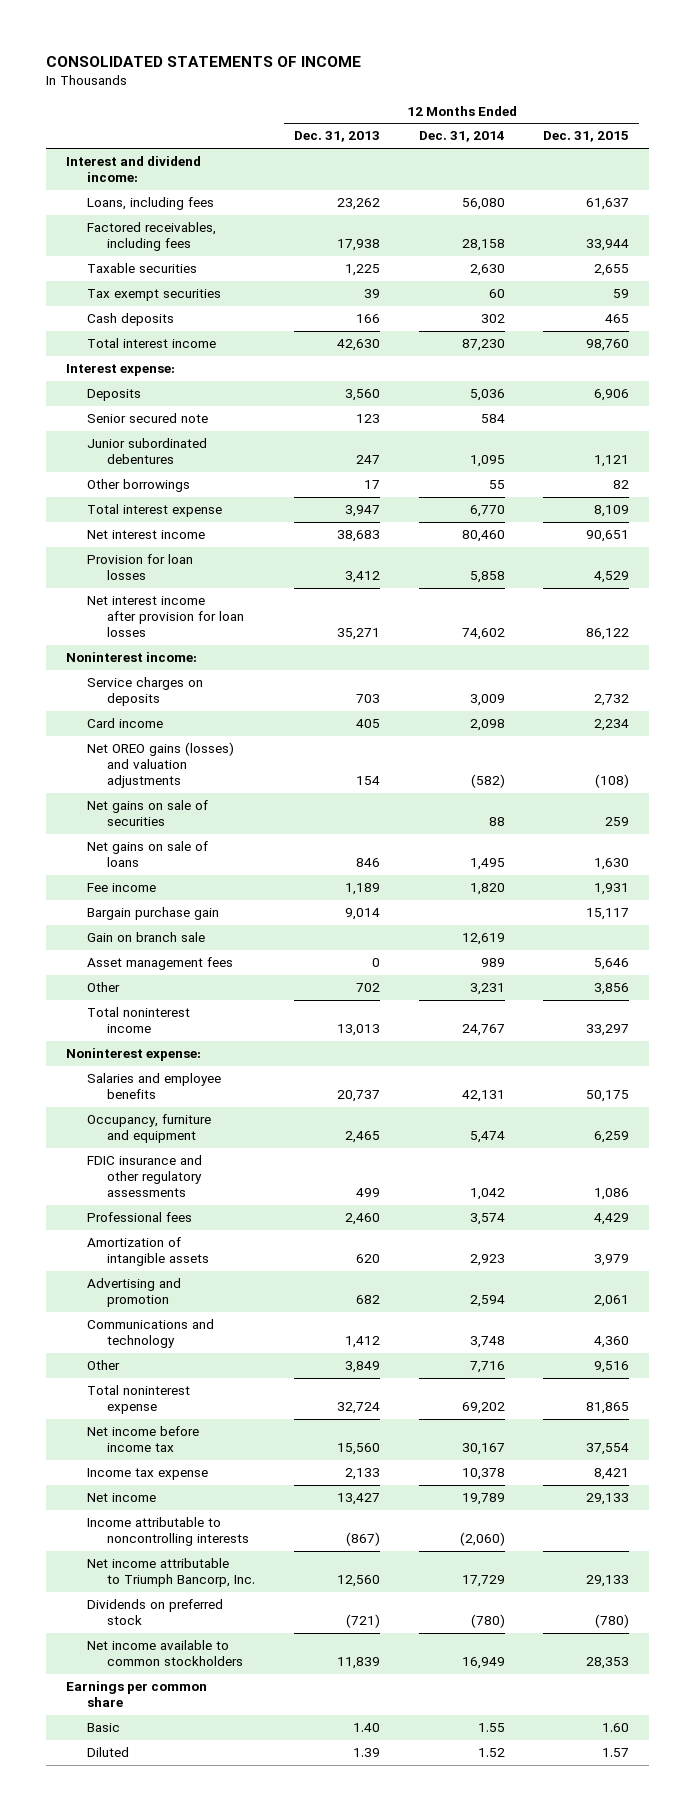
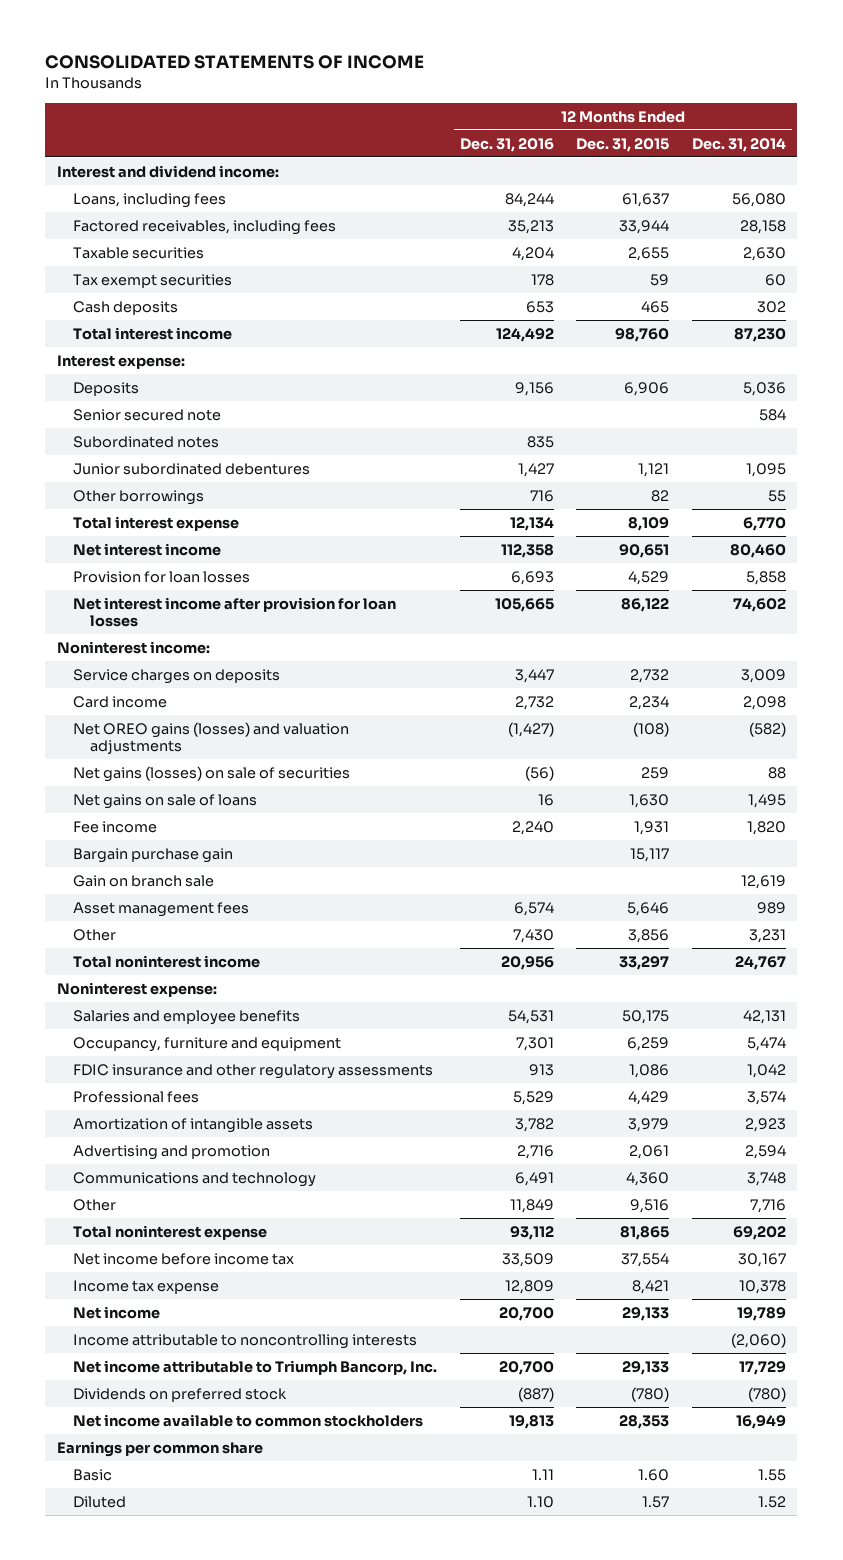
- | 12 Months Ended Dec. 31, 2013 | 12 Months Ended Dec. 31, 2014 | 12 Months Ended Dec. 31, 2015
+ | 12 Months Ended Dec. 31, 2016 | 12 Months Ended Dec. 31, 2015 | 12 Months Ended Dec. 31, 2014
+ Subordinated notes | 835 | |
- Net gains on sale of securities | | 88 | 259
+ Net gains (losses) on sale of securities | (56) | 259 | 88

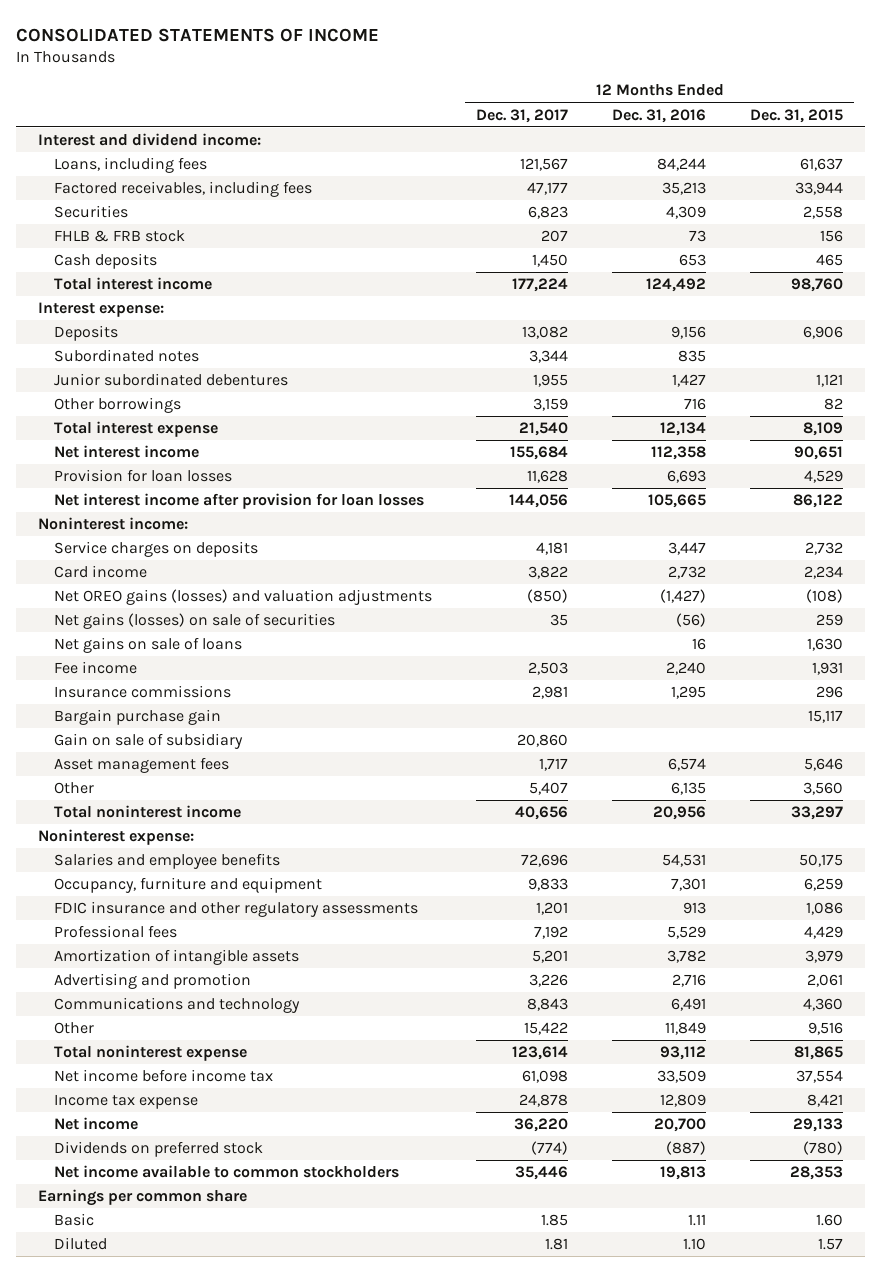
- | 12 Months Ended Dec. 31, 2016 | 12 Months Ended Dec. 31, 2015 | 12 Months Ended Dec. 31, 2014
+ | 12 Months Ended Dec. 31, 2017 | 12 Months Ended Dec. 31, 2016 | 12 Months Ended Dec. 31, 2015
- Taxable securities | 4,204 | 2,655 | 2,630
- Tax exempt securities | 178 | 59 | 60
+ Securities | 6,823 | 4,309 | 2,558
+ FHLB & FRB stock | 207 | 73 | 156
- Senior secured note | | | 584
+ Insurance commissions | 2,981 | 1,295 | 296
- Gain on branch sale | | | 12,619
+ Gain on sale of subsidiary | 20,860 | |
- Other | 7,430 | 3,856 | 3,231
+ Other | 5,407 | 6,135 | 3,560
- Income attributable to noncontrolling interests | | | (2,060)
- Net income attributable to Triumph Bancorp, Inc. | 20,700 | 29,133 | 17,729

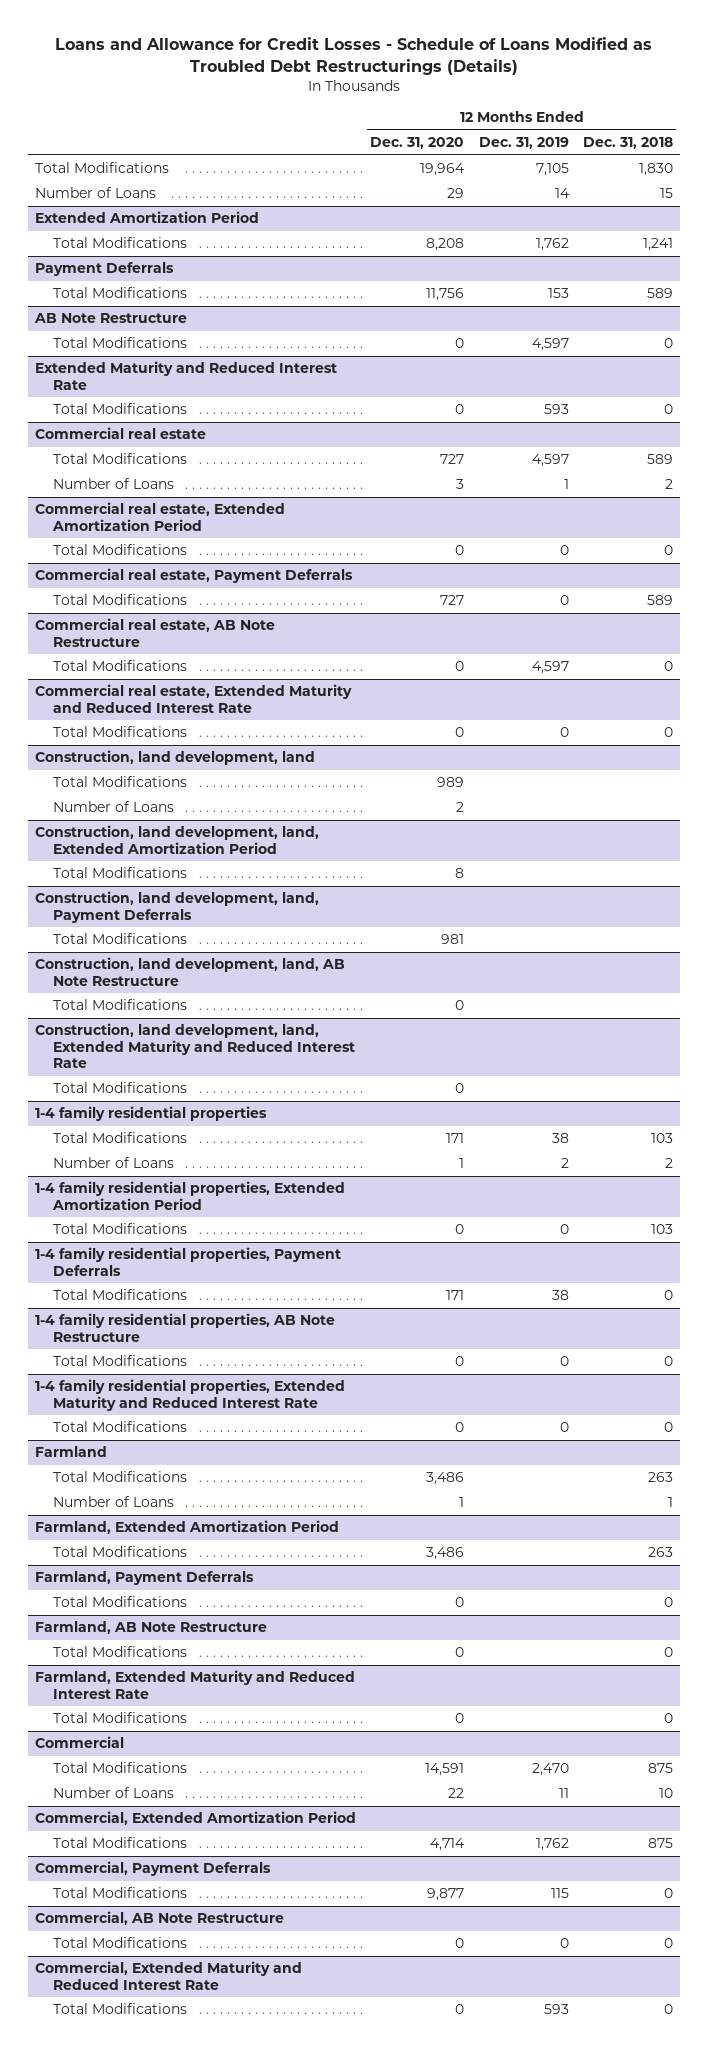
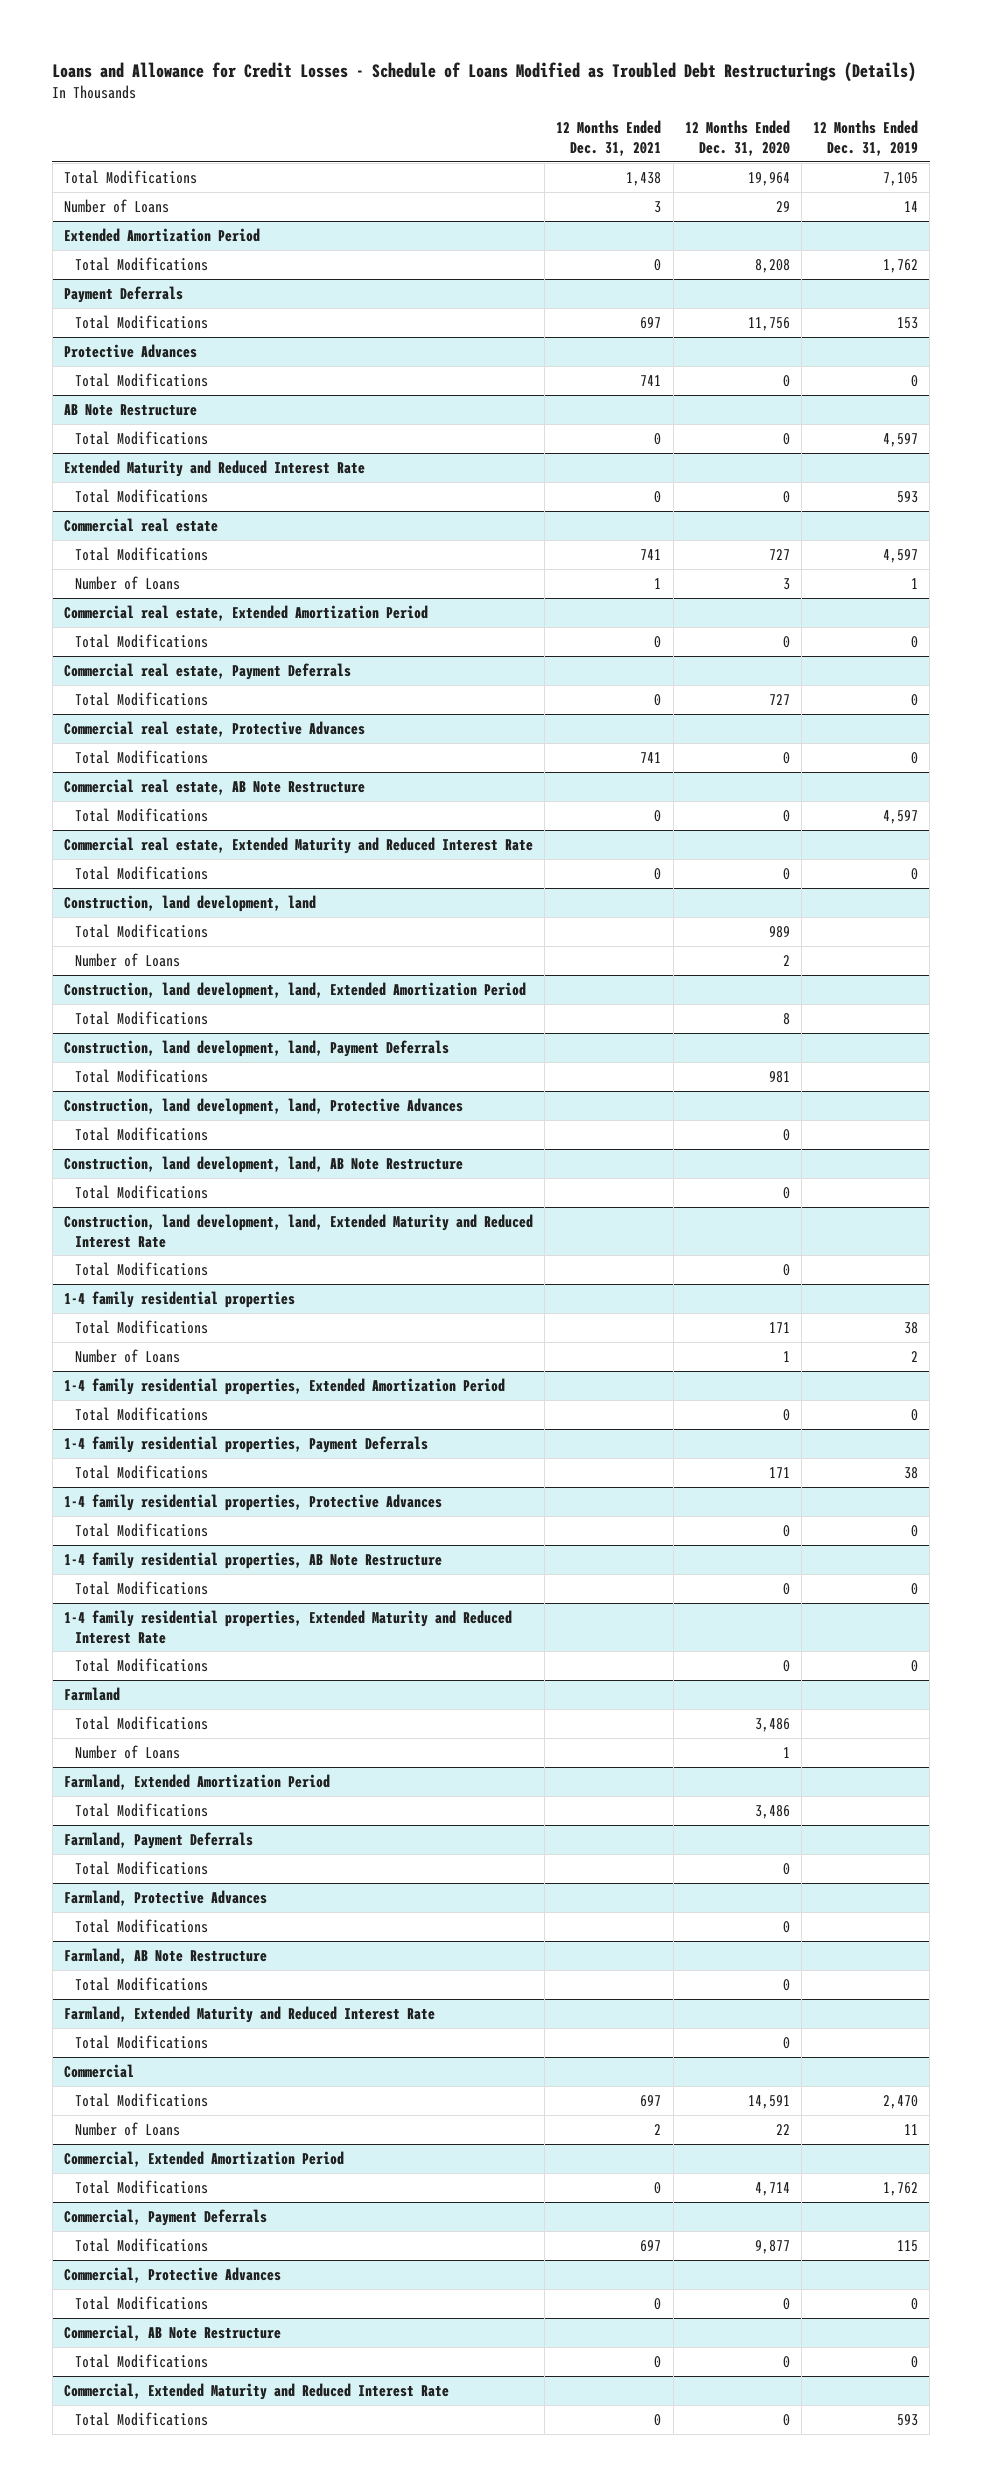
- | 12 Months Ended Dec. 31, 2020 | 12 Months Ended Dec. 31, 2019 | 12 Months Ended Dec. 31, 2018
+ | 12 Months Ended Dec. 31, 2021 | 12 Months Ended Dec. 31, 2020 | 12 Months Ended Dec. 31, 2019
+ Protective Advances
+ Total Modifications | 741 | 0 | 0
+ Commercial real estate, Protective Advances
+ Total Modifications | 741 | 0 | 0
+ Construction, land development, land, Protective Advances
+ Total Modifications | | 0 |
+ 1-4 family residential properties, Protective Advances
+ Total Modifications | | 0 | 0
+ Farmland, Protective Advances
+ Total Modifications | | 0 |
+ Commercial, Protective Advances
+ Total Modifications | 0 | 0 | 0

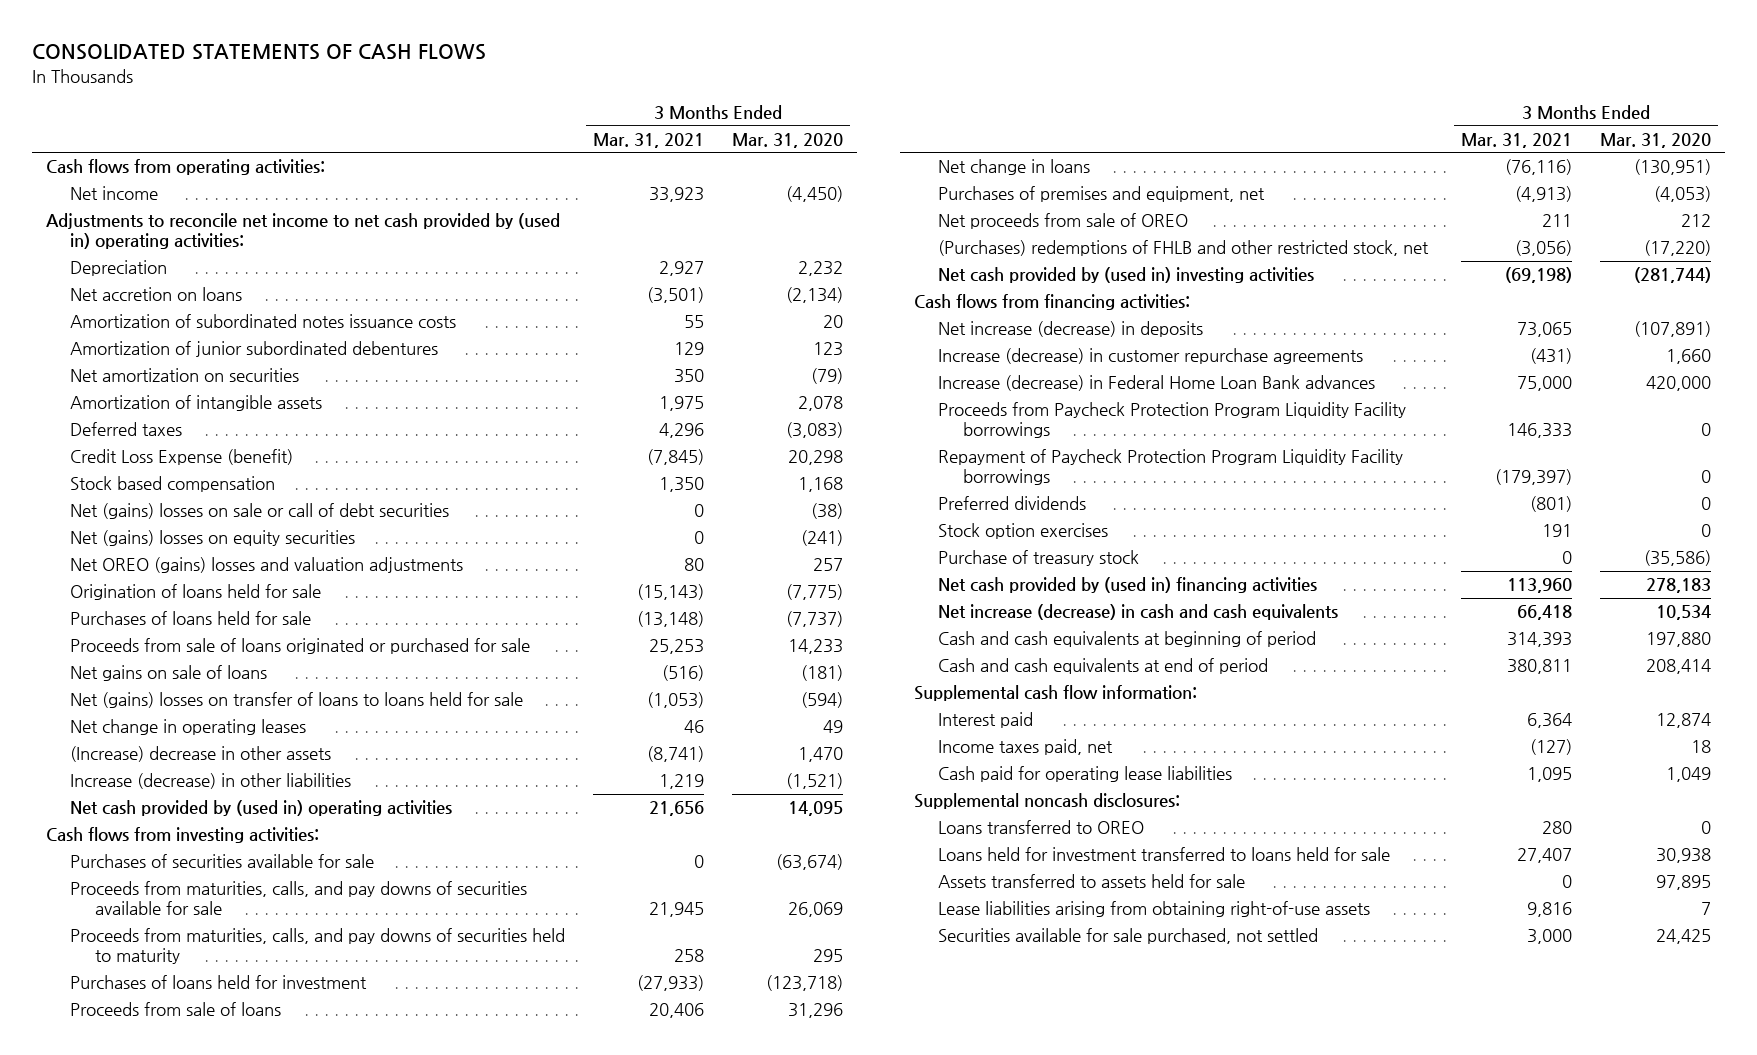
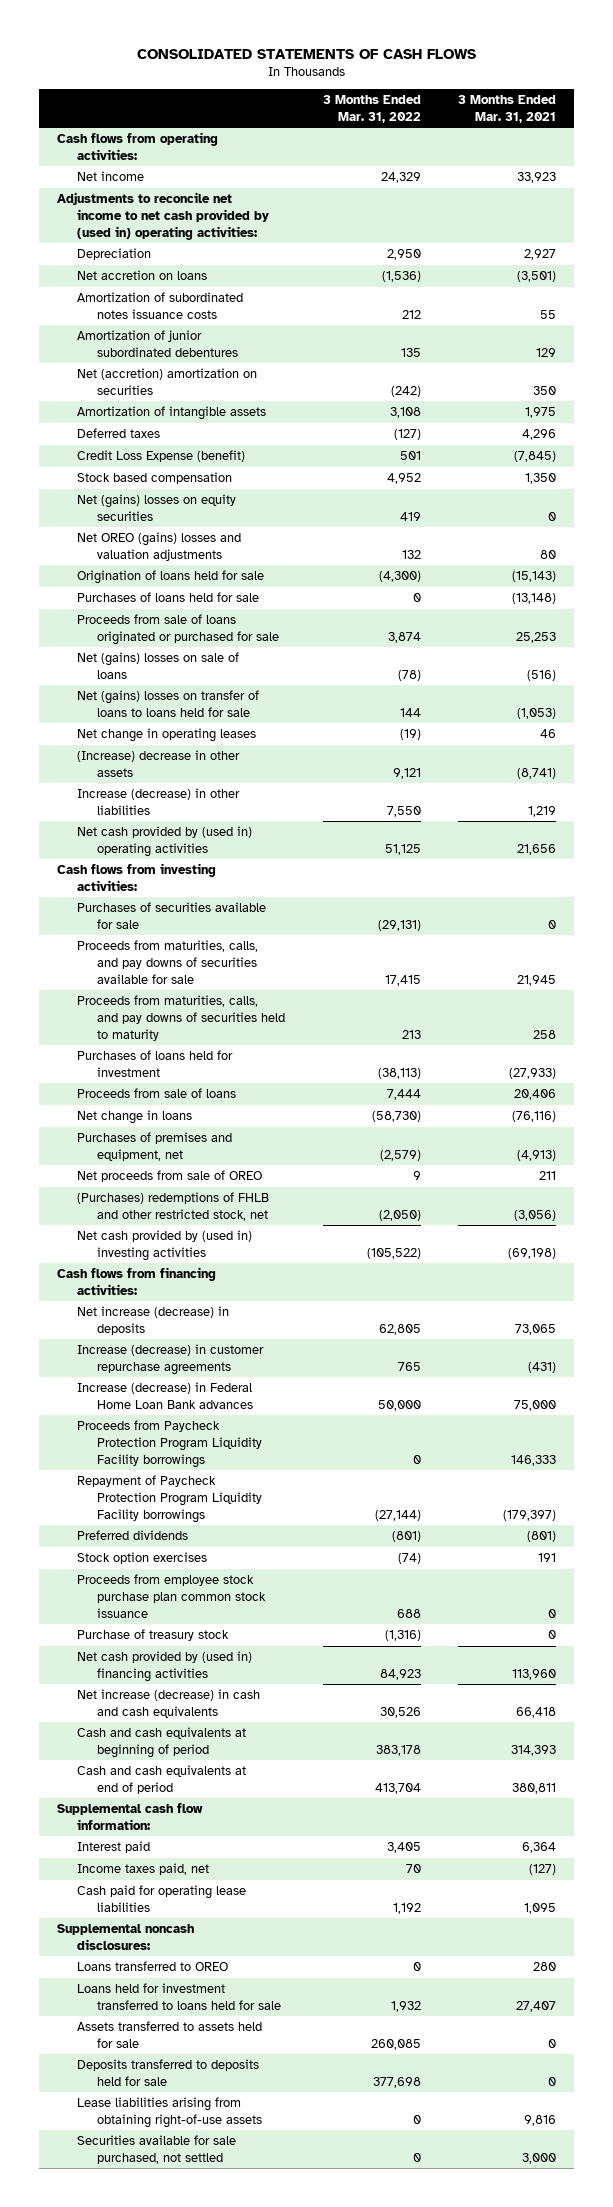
- | 3 Months Ended Mar. 31, 2021 | 3 Months Ended Mar. 31, 2020
+ | 3 Months Ended Mar. 31, 2022 | 3 Months Ended Mar. 31, 2021
- Net amortization on securities | 350 | (79)
+ Net (accretion) amortization on securities | (242) | 350
- Net (gains) losses on sale or call of debt securities | 0 | (38)
- Net gains on sale of loans | (516) | (181)
+ Net (gains) losses on sale of loans | (78) | (516)
+ Proceeds from employee stock purchase plan common stock issuance | 688 | 0
+ Deposits transferred to deposits held for sale | 377,698 | 0

